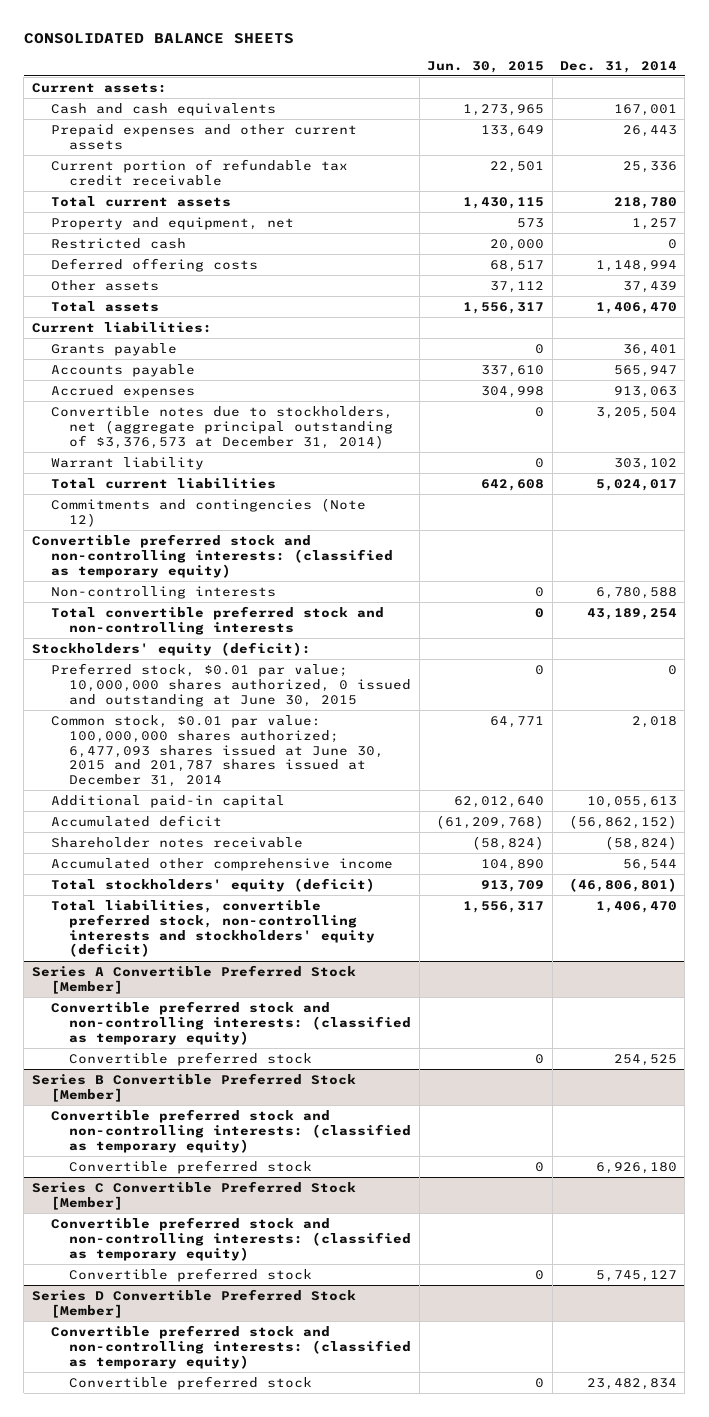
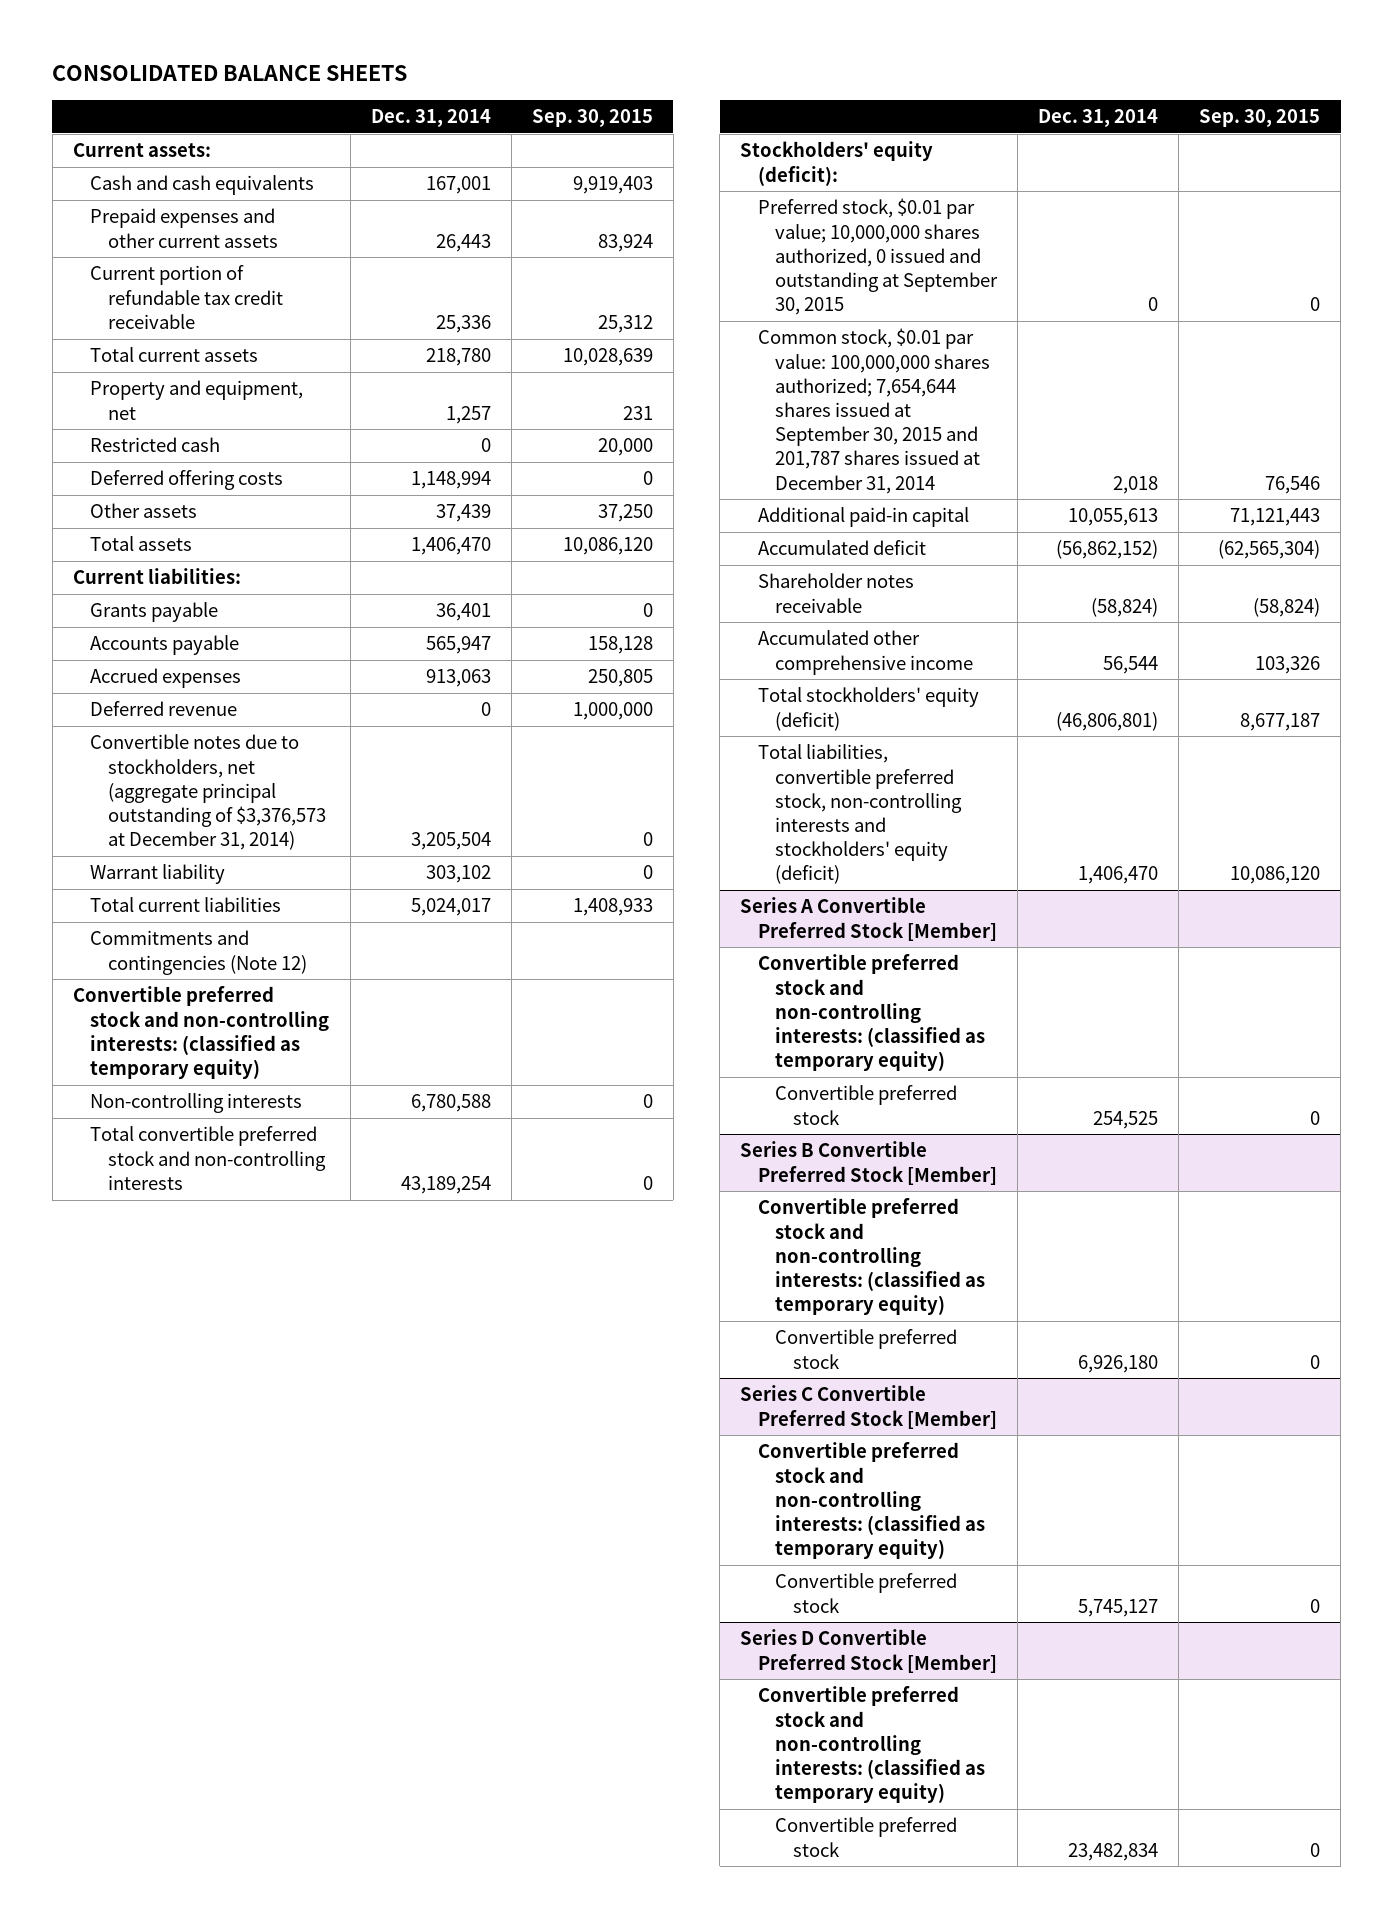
- | Jun. 30, 2015 | Dec. 31, 2014
+ | Dec. 31, 2014 | Sep. 30, 2015
+ Deferred revenue | 0 | 1,000,000
- Preferred stock, $0.01 par value; 10,000,000 shares authorized, 0 issued and outstanding at June 30, 2015 | 0 | 0
- Common stock, $0.01 par value: 100,000,000 shares authorized; 6,477,093 shares issued at June 30, 2015 and 201,787 shares issued at December 31, 2014 | 64,771 | 2,018
+ Preferred stock, $0.01 par value; 10,000,000 shares authorized, 0 issued and outstanding at September 30, 2015 | 0 | 0
+ Common stock, $0.01 par value: 100,000,000 shares authorized; 7,654,644 shares issued at September 30, 2015 and 201,787 shares issued at December 31, 2014 | 2,018 | 76,546

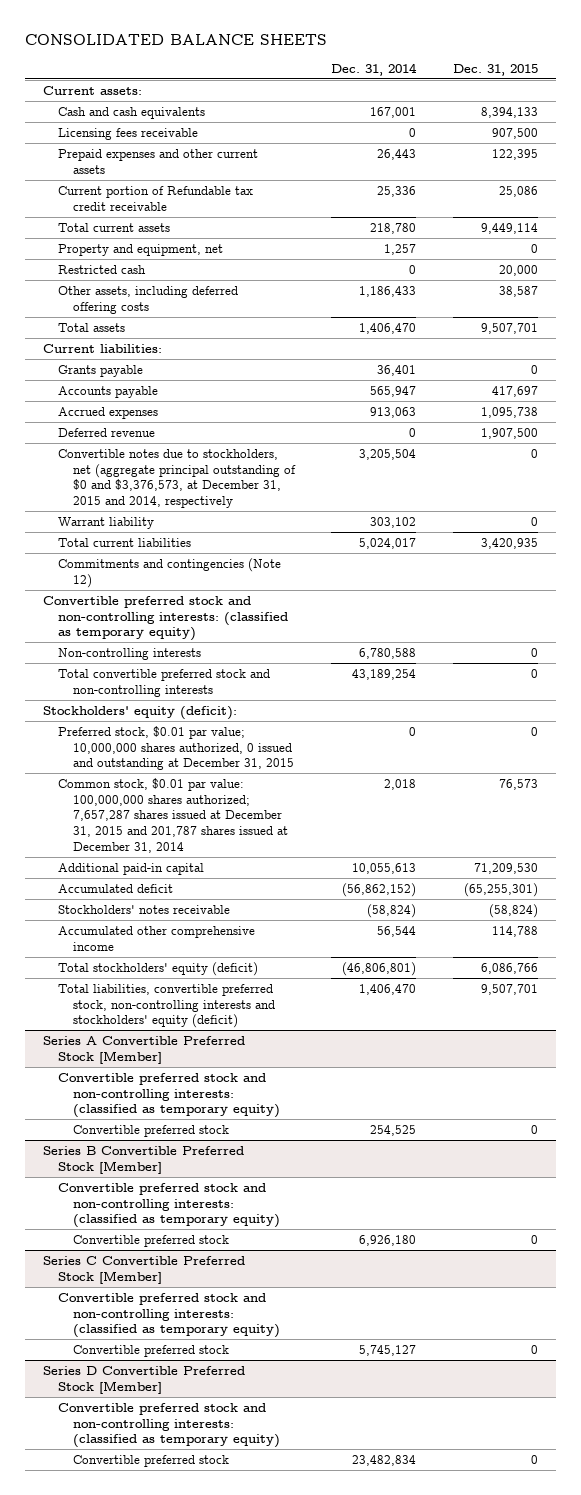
- | Dec. 31, 2014 | Sep. 30, 2015
+ | Dec. 31, 2014 | Dec. 31, 2015
+ Licensing fees receivable | 0 | 907,500
- Current portion of refundable tax credit receivable | 25,336 | 25,312
+ Current portion of Refundable tax credit receivable | 25,336 | 25,086
- Deferred offering costs | 1,148,994 | 0
- Other assets | 37,439 | 37,250
+ Other assets, including deferred offering costs | 1,186,433 | 38,587
- Convertible notes due to stockholders, net (aggregate principal outstanding of $3,376,573 at December 31, 2014) | 3,205,504 | 0
+ Convertible notes due to stockholders, net (aggregate principal outstanding of $0 and $3,376,573, at December 31, 2015 and 2014, respectively | 3,205,504 | 0
- Preferred stock, $0.01 par value; 10,000,000 shares authorized, 0 issued and outstanding at September 30, 2015 | 0 | 0
- Common stock, $0.01 par value: 100,000,000 shares authorized; 7,654,644 shares issued at September 30, 2015 and 201,787 shares issued at December 31, 2014 | 2,018 | 76,546
+ Preferred stock, $0.01 par value; 10,000,000 shares authorized, 0 issued and outstanding at December 31, 2015 | 0 | 0
+ Common stock, $0.01 par value: 100,000,000 shares authorized; 7,657,287 shares issued at December 31, 2015 and 201,787 shares issued at December 31, 2014 | 2,018 | 76,573
- Shareholder notes receivable | (58,824) | (58,824)
+ Stockholders' notes receivable | (58,824) | (58,824)

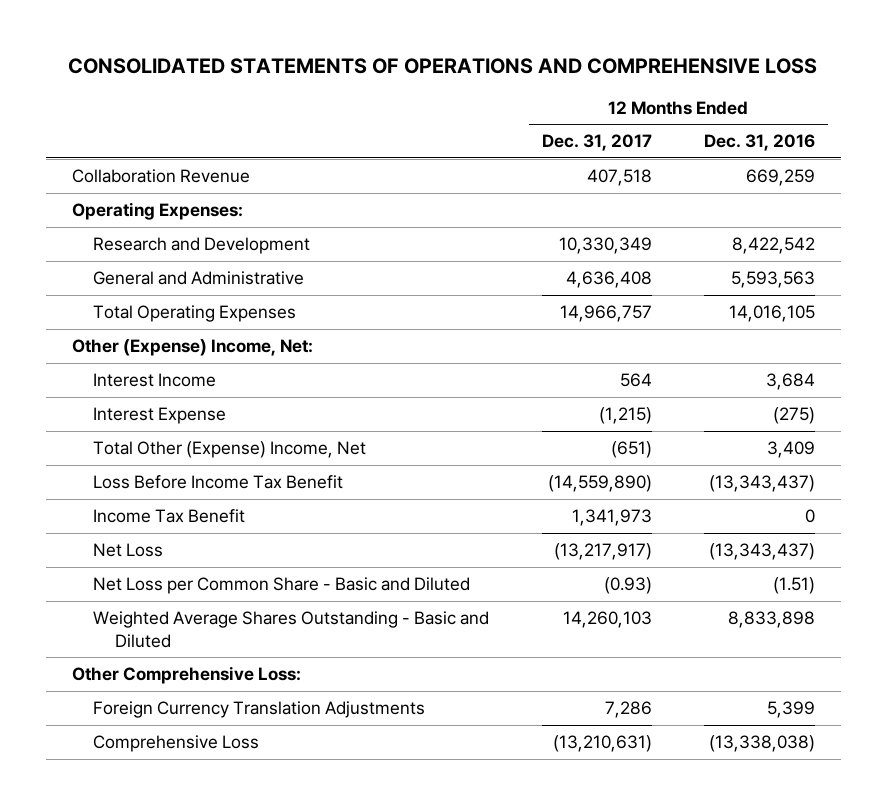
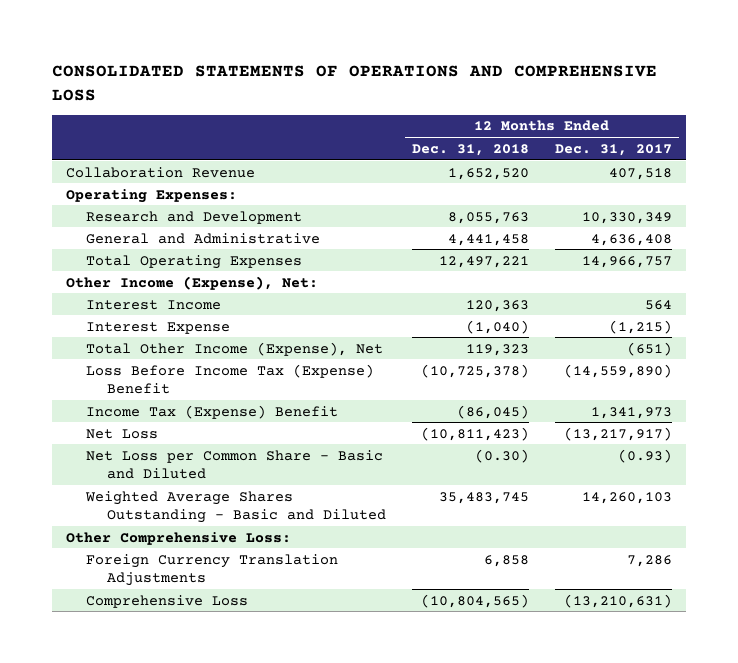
- | 12 Months Ended Dec. 31, 2017 | 12 Months Ended Dec. 31, 2016
+ | 12 Months Ended Dec. 31, 2018 | 12 Months Ended Dec. 31, 2017
- Other (Expense) Income, Net:
+ Other Income (Expense), Net:
- Total Other (Expense) Income, Net | (651) | 3,409
- Loss Before Income Tax Benefit | (14,559,890) | (13,343,437)
- Income Tax Benefit | 1,341,973 | 0
+ Total Other Income (Expense), Net | 119,323 | (651)
+ Loss Before Income Tax (Expense) Benefit | (10,725,378) | (14,559,890)
+ Income Tax (Expense) Benefit | (86,045) | 1,341,973

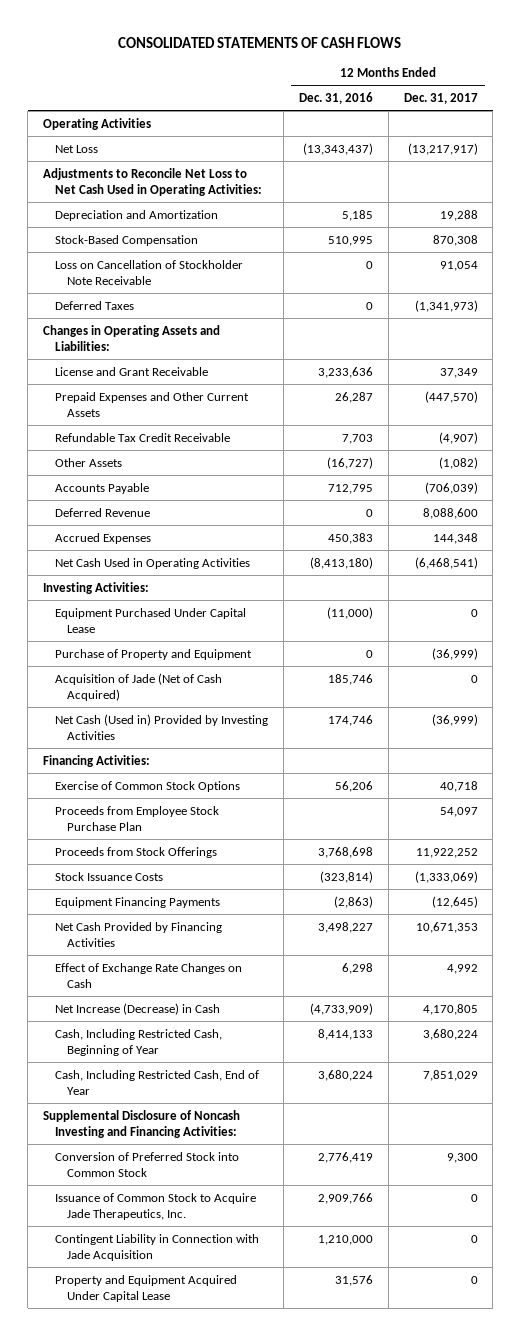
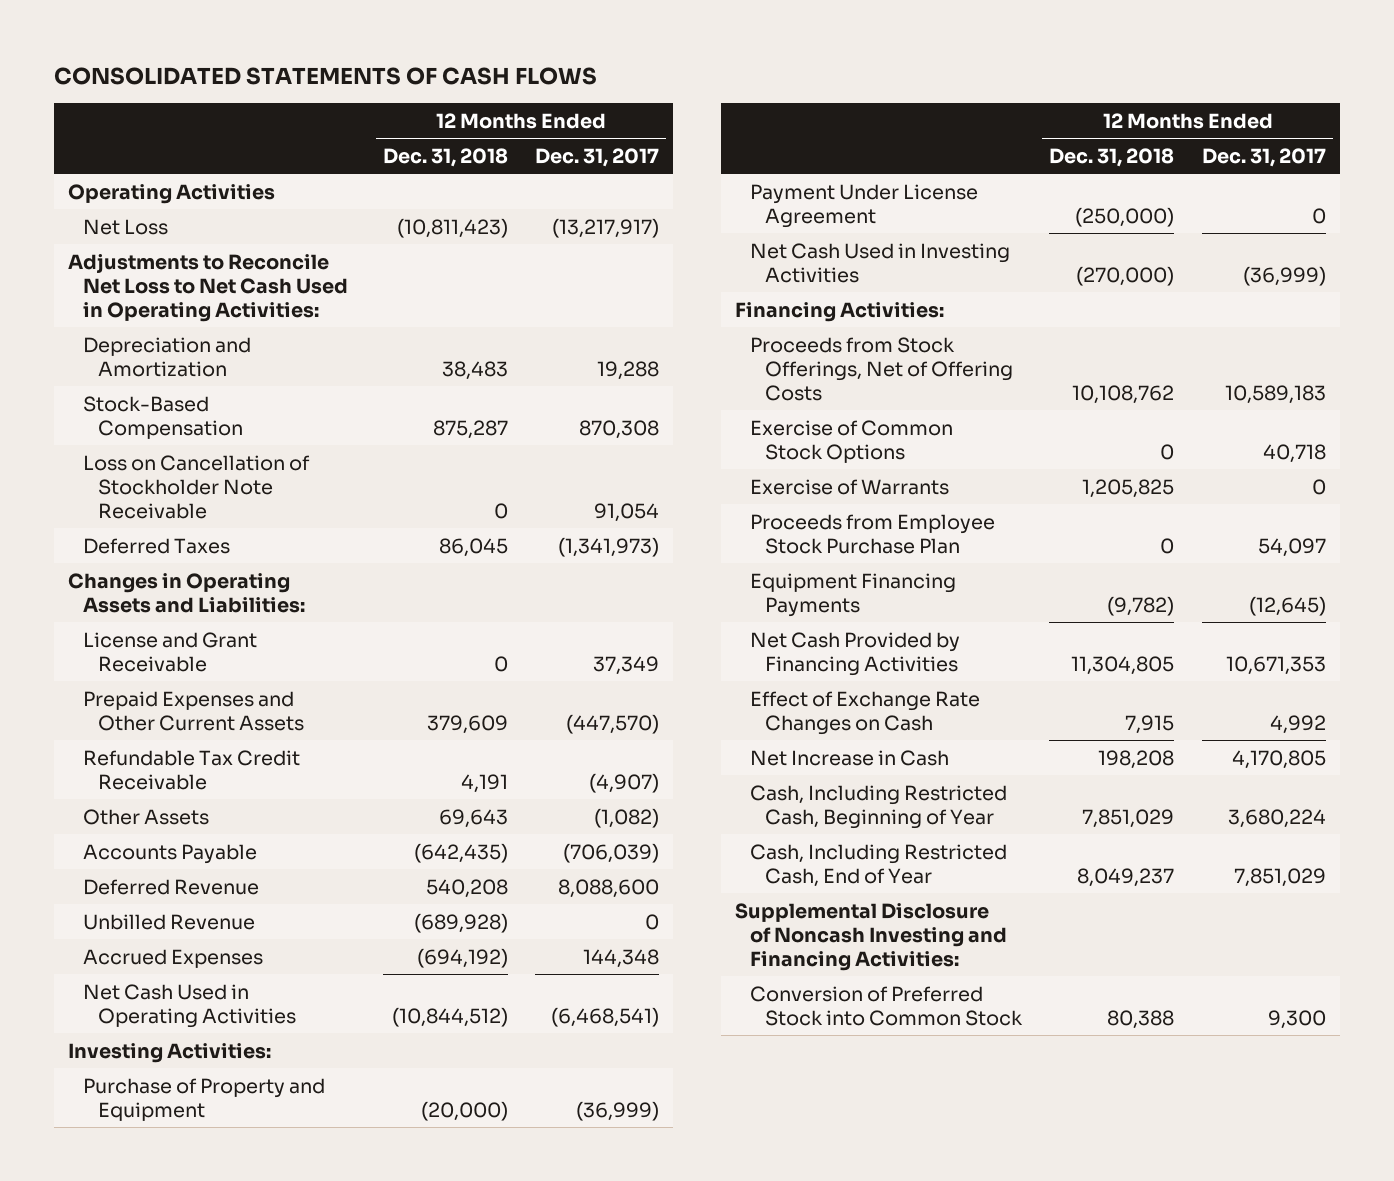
- | 12 Months Ended Dec. 31, 2016 | 12 Months Ended Dec. 31, 2017
+ | 12 Months Ended Dec. 31, 2018 | 12 Months Ended Dec. 31, 2017
+ Unbilled Revenue | (689,928) | 0
- Equipment Purchased Under Capital Lease | (11,000) | 0
- Acquisition of Jade (Net of Cash Acquired) | 185,746 | 0
- Net Cash (Used in) Provided by Investing Activities | 174,746 | (36,999)
+ Payment Under License Agreement | (250,000) | 0
+ Net Cash Used in Investing Activities | (270,000) | (36,999)
+ Proceeds from Stock Offerings, Net of Offering Costs | 10,108,762 | 10,589,183
+ Exercise of Warrants | 1,205,825 | 0
- Proceeds from Stock Offerings | 3,768,698 | 11,922,252
- Stock Issuance Costs | (323,814) | (1,333,069)
- Net Increase (Decrease) in Cash | (4,733,909) | 4,170,805
+ Net Increase in Cash | 198,208 | 4,170,805
- Issuance of Common Stock to Acquire Jade Therapeutics, Inc. | 2,909,766 | 0
- Contingent Liability in Connection with Jade Acquisition | 1,210,000 | 0
- Property and Equipment Acquired Under Capital Lease | 31,576 | 0

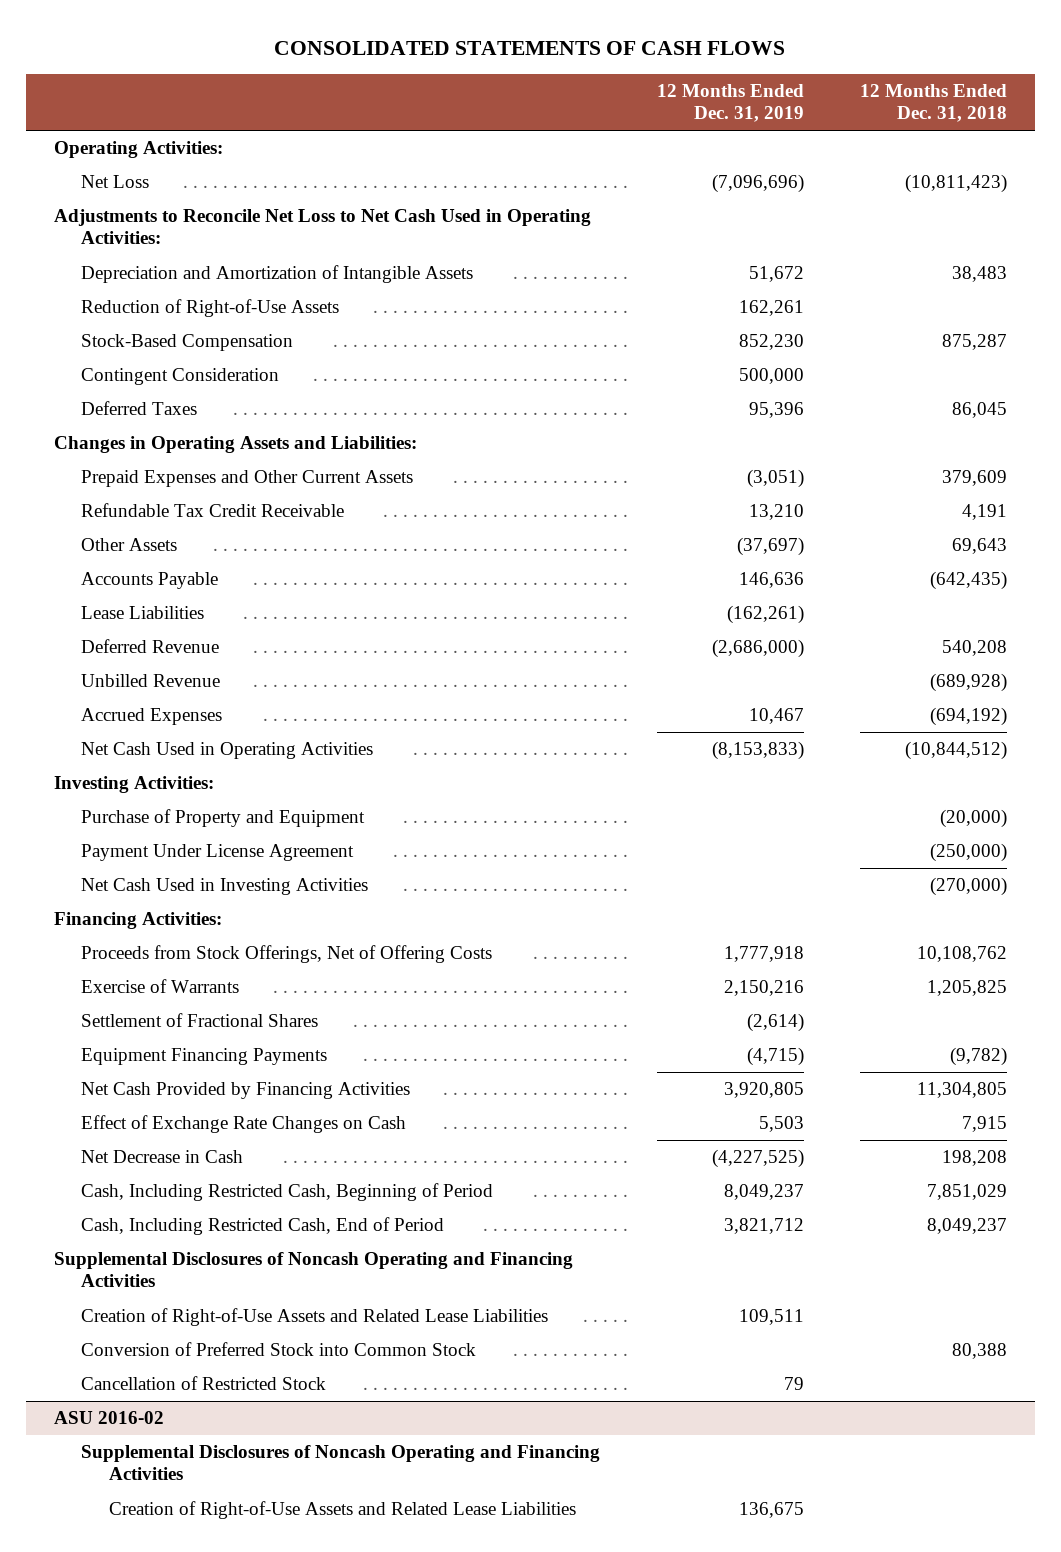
- | 12 Months Ended Dec. 31, 2018 | 12 Months Ended Dec. 31, 2017
+ | 12 Months Ended Dec. 31, 2019 | 12 Months Ended Dec. 31, 2018
- Operating Activities
+ Operating Activities:
- Depreciation and Amortization | 38,483 | 19,288
+ Depreciation and Amortization of Intangible Assets | 51,672 | 38,483
+ Reduction of Right-of-Use Assets | 162,261 |
- Loss on Cancellation of Stockholder Note Receivable | 0 | 91,054
+ Contingent Consideration | 500,000 |
- License and Grant Receivable | 0 | 37,349
+ Lease Liabilities | (162,261) |
- Exercise of Common Stock Options | 0 | 40,718
- Proceeds from Employee Stock Purchase Plan | 0 | 54,097
+ Settlement of Fractional Shares | (2,614) |
- Net Increase in Cash | 198,208 | 4,170,805
- Cash, Including Restricted Cash, Beginning of Year | 7,851,029 | 3,680,224
- Cash, Including Restricted Cash, End of Year | 8,049,237 | 7,851,029
- Supplemental Disclosure of Noncash Investing and Financing Activities:
+ Net Decrease in Cash | (4,227,525) | 198,208
+ Cash, Including Restricted Cash, Beginning of Period | 8,049,237 | 7,851,029
+ Cash, Including Restricted Cash, End of Period | 3,821,712 | 8,049,237
+ Supplemental Disclosures of Noncash Operating and Financing Activities
+ Creation of Right-of-Use Assets and Related Lease Liabilities | 109,511 |
+ Cancellation of Restricted Stock | 79 |
+ ASU 2016-02
+ Supplemental Disclosures of Noncash Operating and Financing Activities
+ Creation of Right-of-Use Assets and Related Lease Liabilities | 136,675 |

